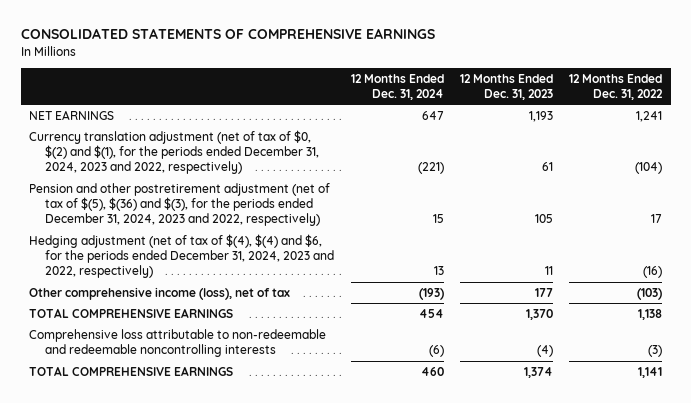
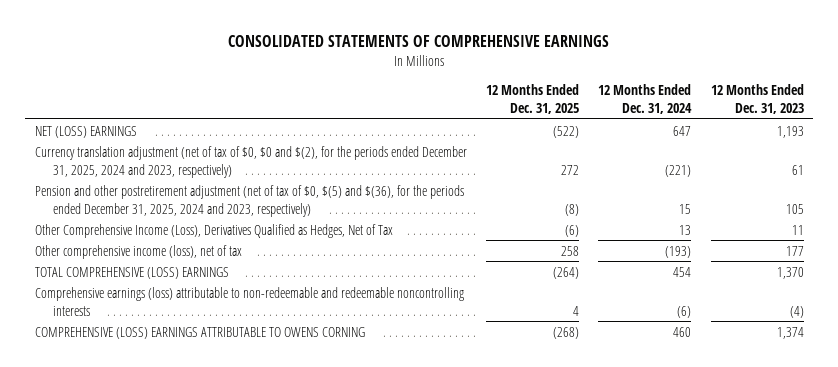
- | 12 Months Ended Dec. 31, 2024 | 12 Months Ended Dec. 31, 2023 | 12 Months Ended Dec. 31, 2022
+ | 12 Months Ended Dec. 31, 2025 | 12 Months Ended Dec. 31, 2024 | 12 Months Ended Dec. 31, 2023
- NET EARNINGS | 647 | 1,193 | 1,241
- Currency translation adjustment (net of tax of $0, $(2) and $(1), for the periods ended December 31, 2024, 2023 and 2022, respectively) | (221) | 61 | (104)
- Pension and other postretirement adjustment (net of tax of $(5), $(36) and $(3), for the periods ended December 31, 2024, 2023 and 2022, respectively) | 15 | 105 | 17
- Hedging adjustment (net of tax of $(4), $(4) and $6, for the periods ended December 31, 2024, 2023 and 2022, respectively) | 13 | 11 | (16)
+ NET (LOSS) EARNINGS | (522) | 647 | 1,193
+ Currency translation adjustment (net of tax of $0, $0 and $(2), for the periods ended December 31, 2025, 2024 and 2023, respectively) | 272 | (221) | 61
+ Pension and other postretirement adjustment (net of tax of $0, $(5) and $(36), for the periods ended December 31, 2025, 2024 and 2023, respectively) | (8) | 15 | 105
+ Other Comprehensive Income (Loss), Derivatives Qualified as Hedges, Net of Tax | (6) | 13 | 11
- TOTAL COMPREHENSIVE EARNINGS | 454 | 1,370 | 1,138
- Comprehensive loss attributable to non-redeemable and redeemable noncontrolling interests | (6) | (4) | (3)
- TOTAL COMPREHENSIVE EARNINGS | 460 | 1,374 | 1,141
+ TOTAL COMPREHENSIVE (LOSS) EARNINGS | (264) | 454 | 1,370
+ Comprehensive earnings (loss) attributable to non-redeemable and redeemable noncontrolling interests | 4 | (6) | (4)
+ COMPREHENSIVE (LOSS) EARNINGS ATTRIBUTABLE TO OWENS CORNING | (268) | 460 | 1,374

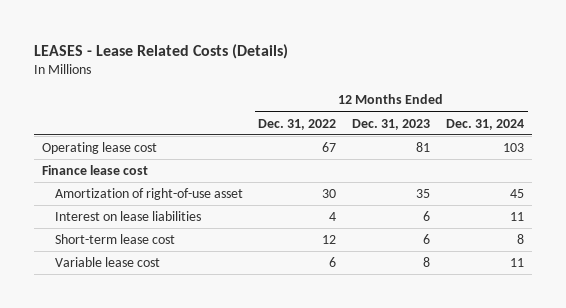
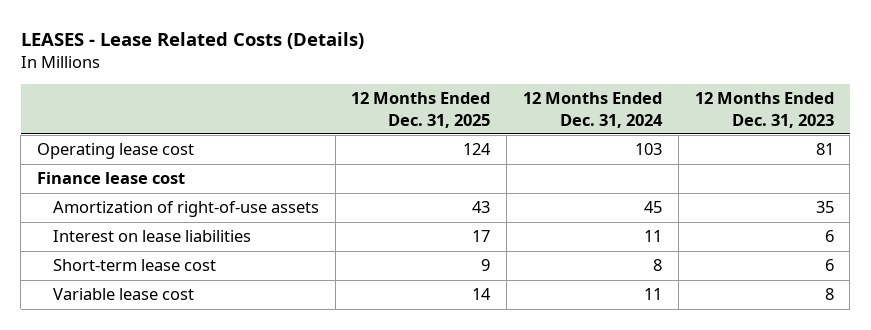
- | 12 Months Ended Dec. 31, 2022 | 12 Months Ended Dec. 31, 2023 | 12 Months Ended Dec. 31, 2024
+ | 12 Months Ended Dec. 31, 2025 | 12 Months Ended Dec. 31, 2024 | 12 Months Ended Dec. 31, 2023
- Amortization of right-of-use asset | 30 | 35 | 45
+ Amortization of right-of-use assets | 43 | 45 | 35

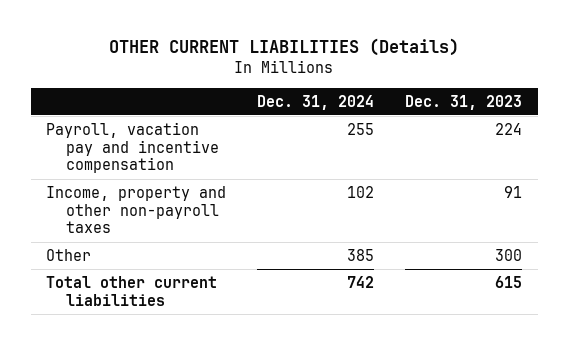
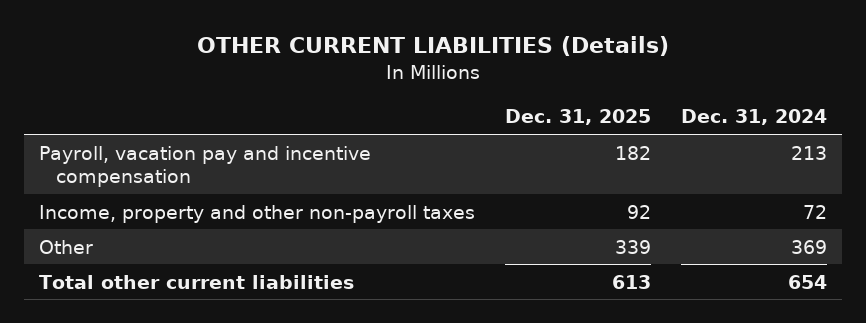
- | Dec. 31, 2024 | Dec. 31, 2023
+ | Dec. 31, 2025 | Dec. 31, 2024
- Payroll, vacation pay and incentive compensation | 255 | 224
- Income, property and other non-payroll taxes | 102 | 91
- Other | 385 | 300
- Total other current liabilities | 742 | 615
+ Payroll, vacation pay and incentive compensation | 182 | 213
+ Income, property and other non-payroll taxes | 92 | 72
+ Other | 339 | 369
+ Total other current liabilities | 613 | 654

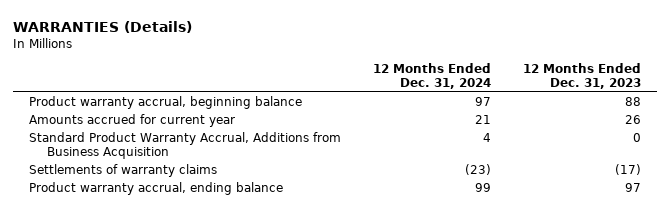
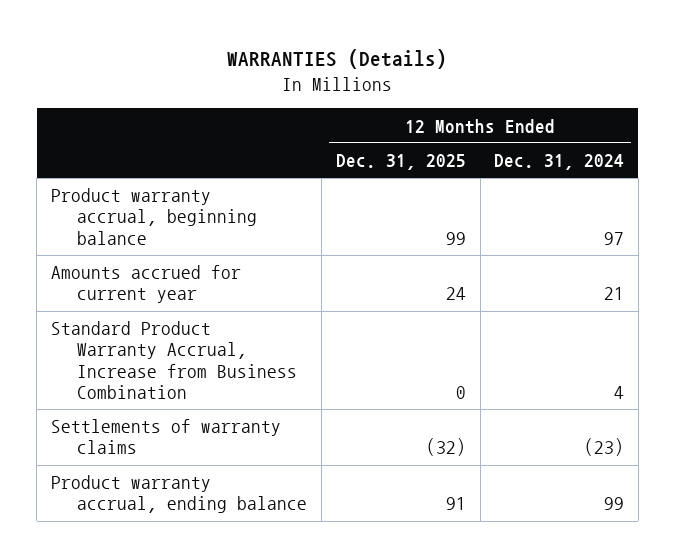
- | 12 Months Ended Dec. 31, 2024 | 12 Months Ended Dec. 31, 2023
+ | 12 Months Ended Dec. 31, 2025 | 12 Months Ended Dec. 31, 2024
- Standard Product Warranty Accrual, Additions from Business Acquisition | 4 | 0
+ Standard Product Warranty Accrual, Increase from Business Combination | 0 | 4

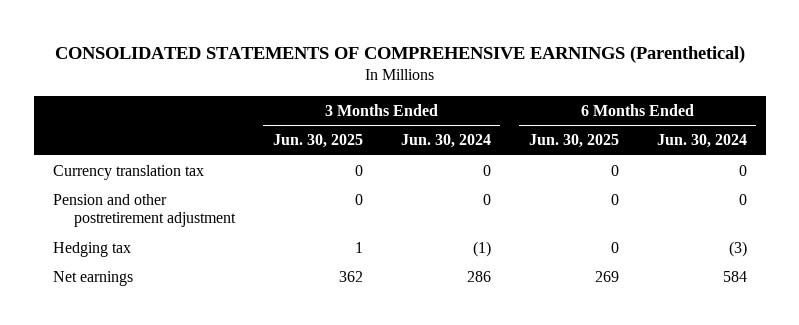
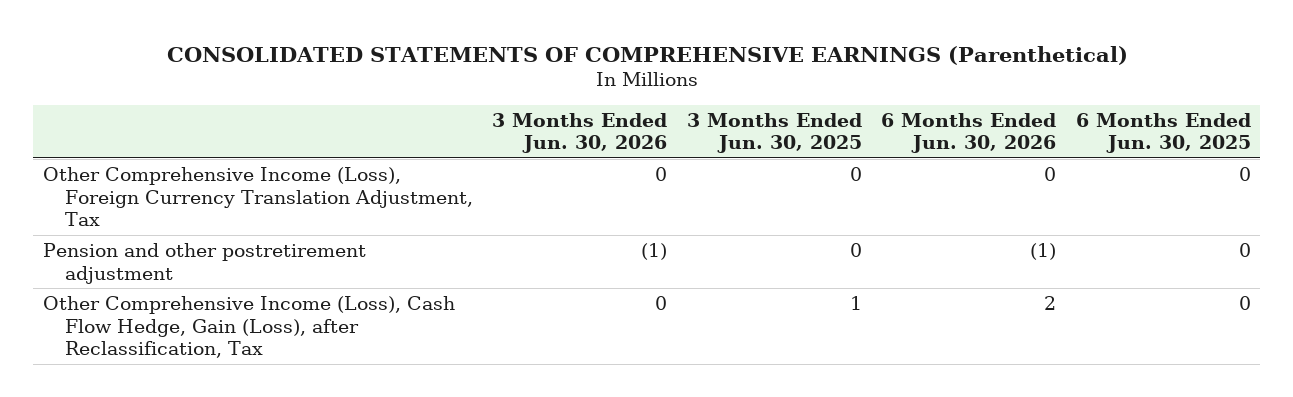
- | 3 Months Ended Jun. 30, 2025 | 3 Months Ended Jun. 30, 2024 | 6 Months Ended Jun. 30, 2025 | 6 Months Ended Jun. 30, 2024
+ | 3 Months Ended Jun. 30, 2026 | 3 Months Ended Jun. 30, 2025 | 6 Months Ended Jun. 30, 2026 | 6 Months Ended Jun. 30, 2025
- Currency translation tax | 0 | 0 | 0 | 0
+ Other Comprehensive Income (Loss), Foreign Currency Translation Adjustment, Tax | 0 | 0 | 0 | 0
- Hedging tax | 1 | (1) | 0 | (3)
- Net earnings | 362 | 286 | 269 | 584
+ Other Comprehensive Income (Loss), Cash Flow Hedge, Gain (Loss), after Reclassification, Tax | 0 | 1 | 2 | 0

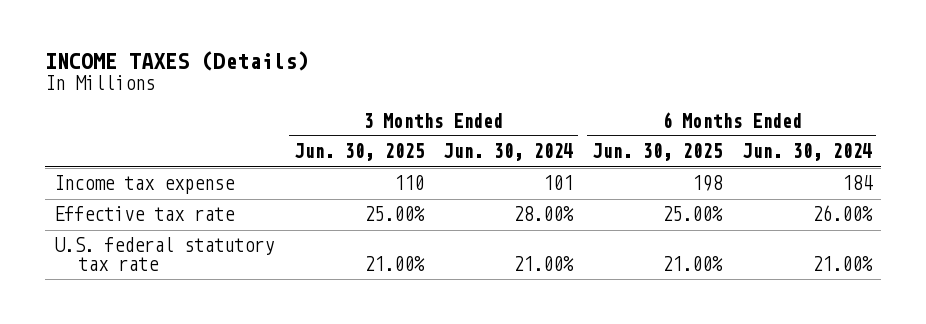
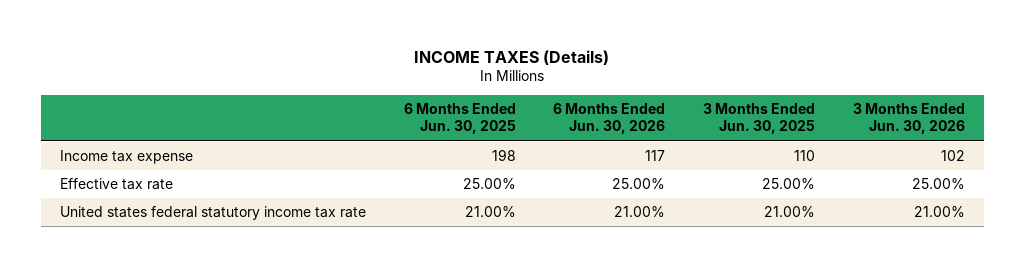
- | 3 Months Ended Jun. 30, 2025 | 3 Months Ended Jun. 30, 2024 | 6 Months Ended Jun. 30, 2025 | 6 Months Ended Jun. 30, 2024
+ | 6 Months Ended Jun. 30, 2025 | 6 Months Ended Jun. 30, 2026 | 3 Months Ended Jun. 30, 2025 | 3 Months Ended Jun. 30, 2026
- U.S. federal statutory tax rate | 21.00% | 21.00% | 21.00% | 21.00%
+ United states federal statutory income tax rate | 21.00% | 21.00% | 21.00% | 21.00%

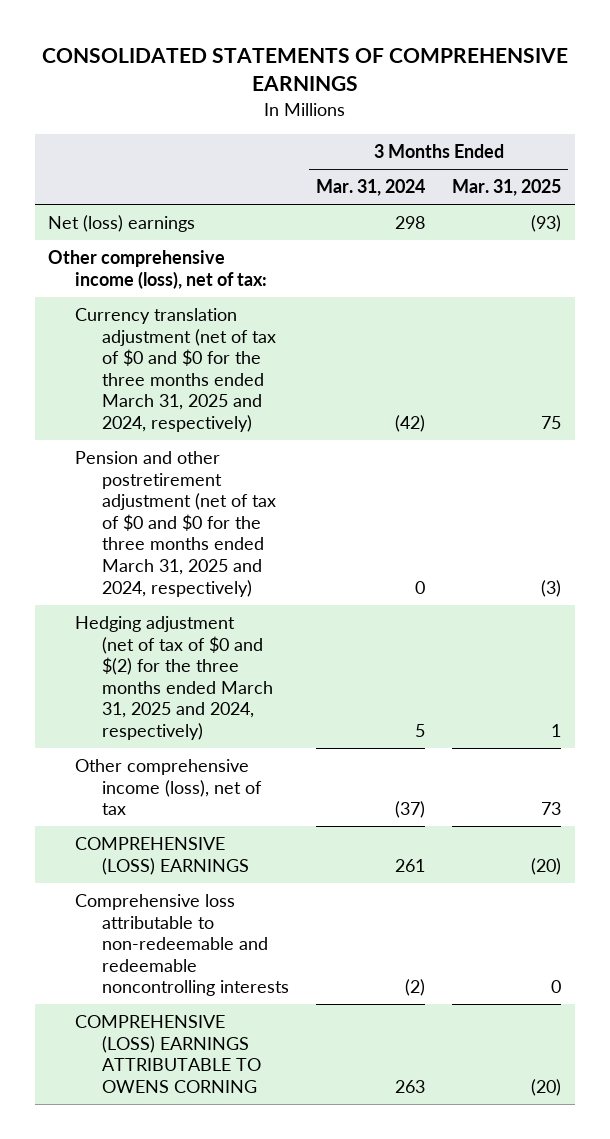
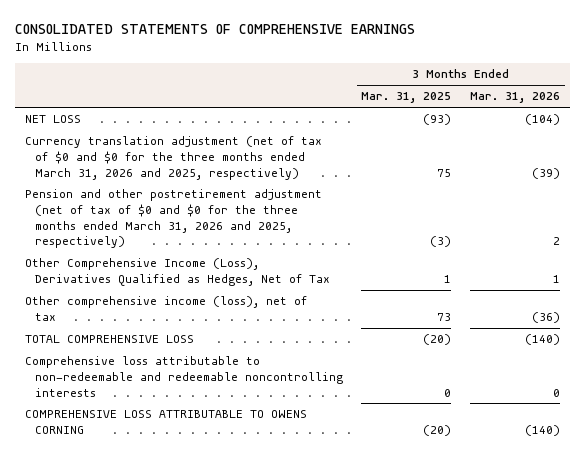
- | 3 Months Ended Mar. 31, 2024 | 3 Months Ended Mar. 31, 2025
+ | 3 Months Ended Mar. 31, 2025 | 3 Months Ended Mar. 31, 2026
- Net (loss) earnings | 298 | (93)
- Other comprehensive income (loss), net of tax:
- Currency translation adjustment (net of tax of $0 and $0 for the three months ended March 31, 2025 and 2024, respectively) | (42) | 75
- Pension and other postretirement adjustment (net of tax of $0 and $0 for the three months ended March 31, 2025 and 2024, respectively) | 0 | (3)
- Hedging adjustment (net of tax of $0 and $(2) for the three months ended March 31, 2025 and 2024, respectively) | 5 | 1
+ NET LOSS | (93) | (104)
+ Currency translation adjustment (net of tax of $0 and $0 for the three months ended March 31, 2026 and 2025, respectively) | 75 | (39)
+ Pension and other postretirement adjustment (net of tax of $0 and $0 for the three months ended March 31, 2026 and 2025, respectively) | (3) | 2
+ Other Comprehensive Income (Loss), Derivatives Qualified as Hedges, Net of Tax | 1 | 1
- COMPREHENSIVE (LOSS) EARNINGS | 261 | (20)
+ TOTAL COMPREHENSIVE LOSS | (20) | (140)
- COMPREHENSIVE (LOSS) EARNINGS ATTRIBUTABLE TO OWENS CORNING | 263 | (20)
+ COMPREHENSIVE LOSS ATTRIBUTABLE TO OWENS CORNING | (20) | (140)

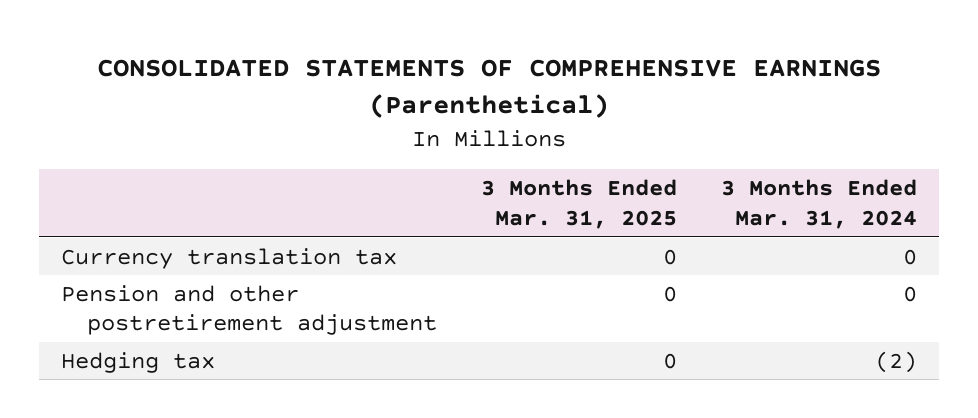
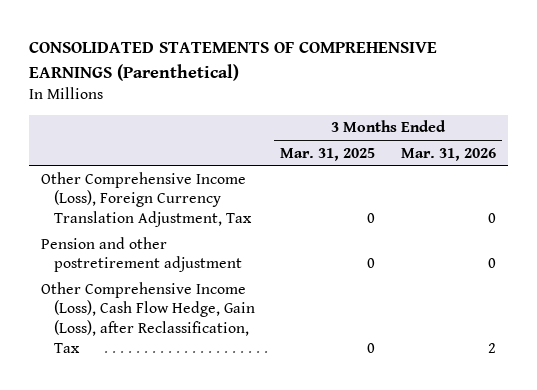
- | 3 Months Ended Mar. 31, 2025 | 3 Months Ended Mar. 31, 2024
+ | 3 Months Ended Mar. 31, 2025 | 3 Months Ended Mar. 31, 2026
- Currency translation tax | 0 | 0
+ Other Comprehensive Income (Loss), Foreign Currency Translation Adjustment, Tax | 0 | 0
- Hedging tax | 0 | (2)
+ Other Comprehensive Income (Loss), Cash Flow Hedge, Gain (Loss), after Reclassification, Tax | 0 | 2

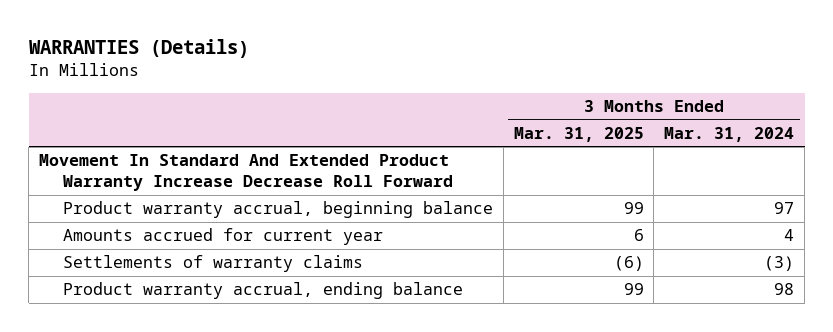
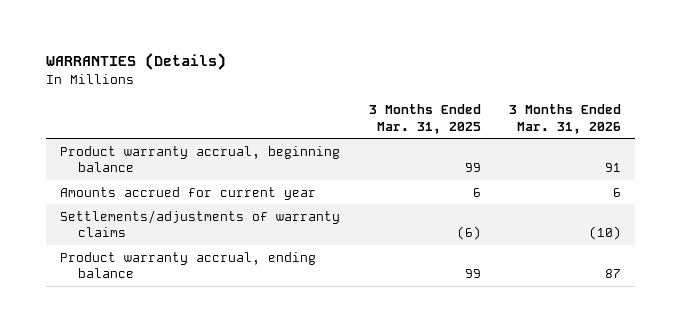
- | 3 Months Ended Mar. 31, 2025 | 3 Months Ended Mar. 31, 2024
+ | 3 Months Ended Mar. 31, 2025 | 3 Months Ended Mar. 31, 2026
- Movement In Standard And Extended Product Warranty Increase Decrease Roll Forward
- Settlements of warranty claims | (6) | (3)
+ Settlements/adjustments of warranty claims | (6) | (10)

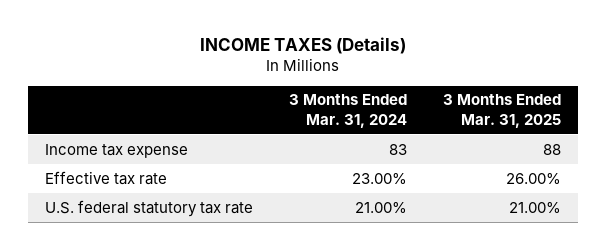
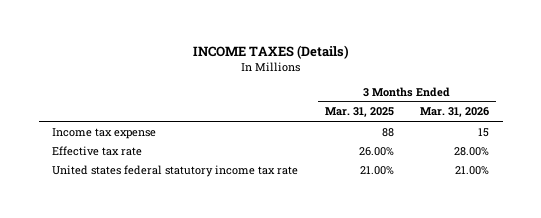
- | 3 Months Ended Mar. 31, 2024 | 3 Months Ended Mar. 31, 2025
+ | 3 Months Ended Mar. 31, 2025 | 3 Months Ended Mar. 31, 2026
- U.S. federal statutory tax rate | 21.00% | 21.00%
+ United states federal statutory income tax rate | 21.00% | 21.00%

